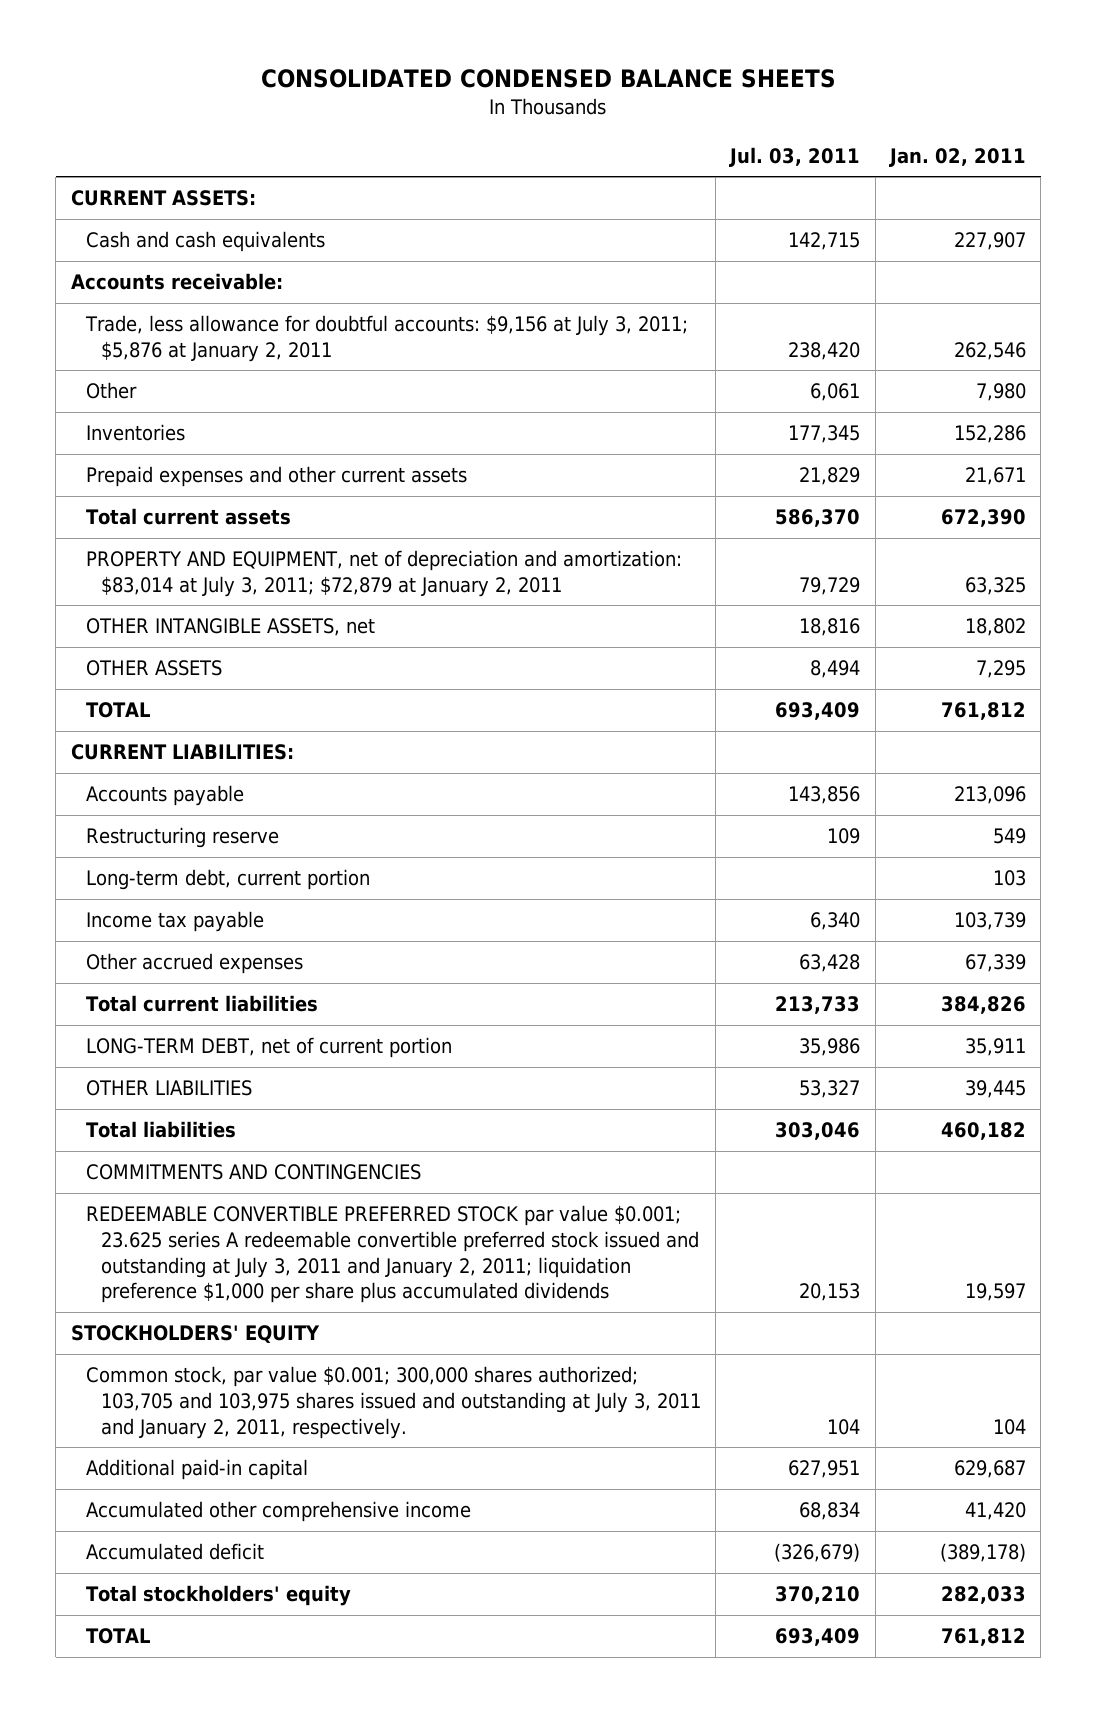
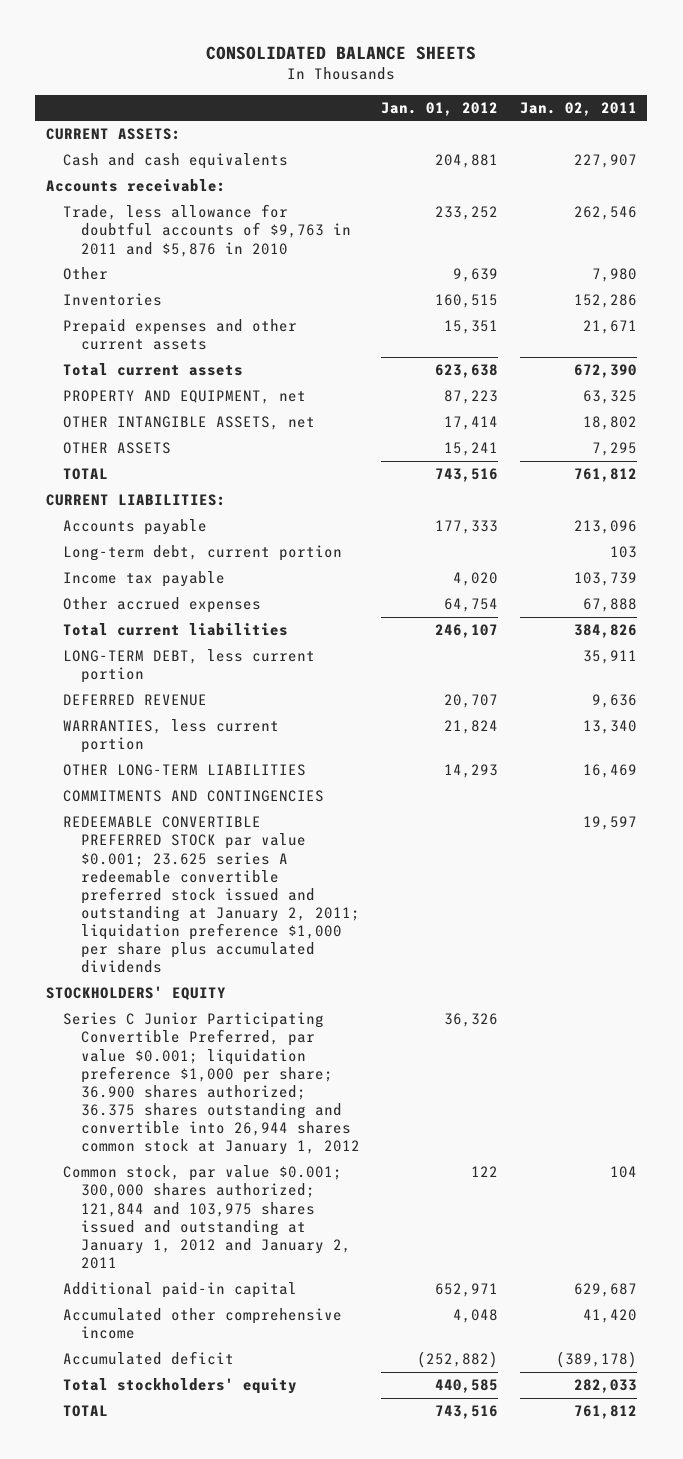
- CONSOLIDATED CONDENSED BALANCE SHEETS
+ CONSOLIDATED BALANCE SHEETS
- | Jul. 03, 2011 | Jan. 02, 2011
+ | Jan. 01, 2012 | Jan. 02, 2011
- Trade, less allowance for doubtful accounts: $9,156 at July 3, 2011; $5,876 at January 2, 2011 | 238,420 | 262,546
+ Trade, less allowance for doubtful accounts of $9,763 in 2011 and $5,876 in 2010 | 233,252 | 262,546
- PROPERTY AND EQUIPMENT, net of depreciation and amortization: $83,014 at July 3, 2011; $72,879 at January 2, 2011 | 79,729 | 63,325
+ PROPERTY AND EQUIPMENT, net | 87,223 | 63,325
- Restructuring reserve | 109 | 549
- Other accrued expenses | 63,428 | 67,339
+ Other accrued expenses | 64,754 | 67,888
- LONG-TERM DEBT, net of current portion | 35,986 | 35,911
- OTHER LIABILITIES | 53,327 | 39,445
- Total liabilities | 303,046 | 460,182
+ LONG-TERM DEBT, less current portion | | 35,911
+ DEFERRED REVENUE | 20,707 | 9,636
+ WARRANTIES, less current portion | 21,824 | 13,340
+ OTHER LONG-TERM LIABILITIES | 14,293 | 16,469
- REDEEMABLE CONVERTIBLE PREFERRED STOCK par value $0.001; 23.625 series A redeemable convertible preferred stock issued and outstanding at July 3, 2011 and January 2, 2011; liquidation preference $1,000 per share plus accumulated dividends | 20,153 | 19,597
+ REDEEMABLE CONVERTIBLE PREFERRED STOCK par value $0.001; 23.625 series A redeemable convertible preferred stock issued and outstanding at January 2, 2011; liquidation preference $1,000 per share plus accumulated dividends | | 19,597
- Common stock, par value $0.001; 300,000 shares authorized; 103,705 and 103,975 shares issued and outstanding at July 3, 2011 and January 2, 2011, respectively. | 104 | 104
+ Series C Junior Participating Convertible Preferred, par value $0.001; liquidation preference $1,000 per share; 36.900 shares authorized; 36.375 shares outstanding and convertible into 26,944 shares common stock at January 1, 2012 | 36,326 |
+ Common stock, par value $0.001; 300,000 shares authorized; 121,844 and 103,975 shares issued and outstanding at January 1, 2012 and January 2, 2011 | 122 | 104

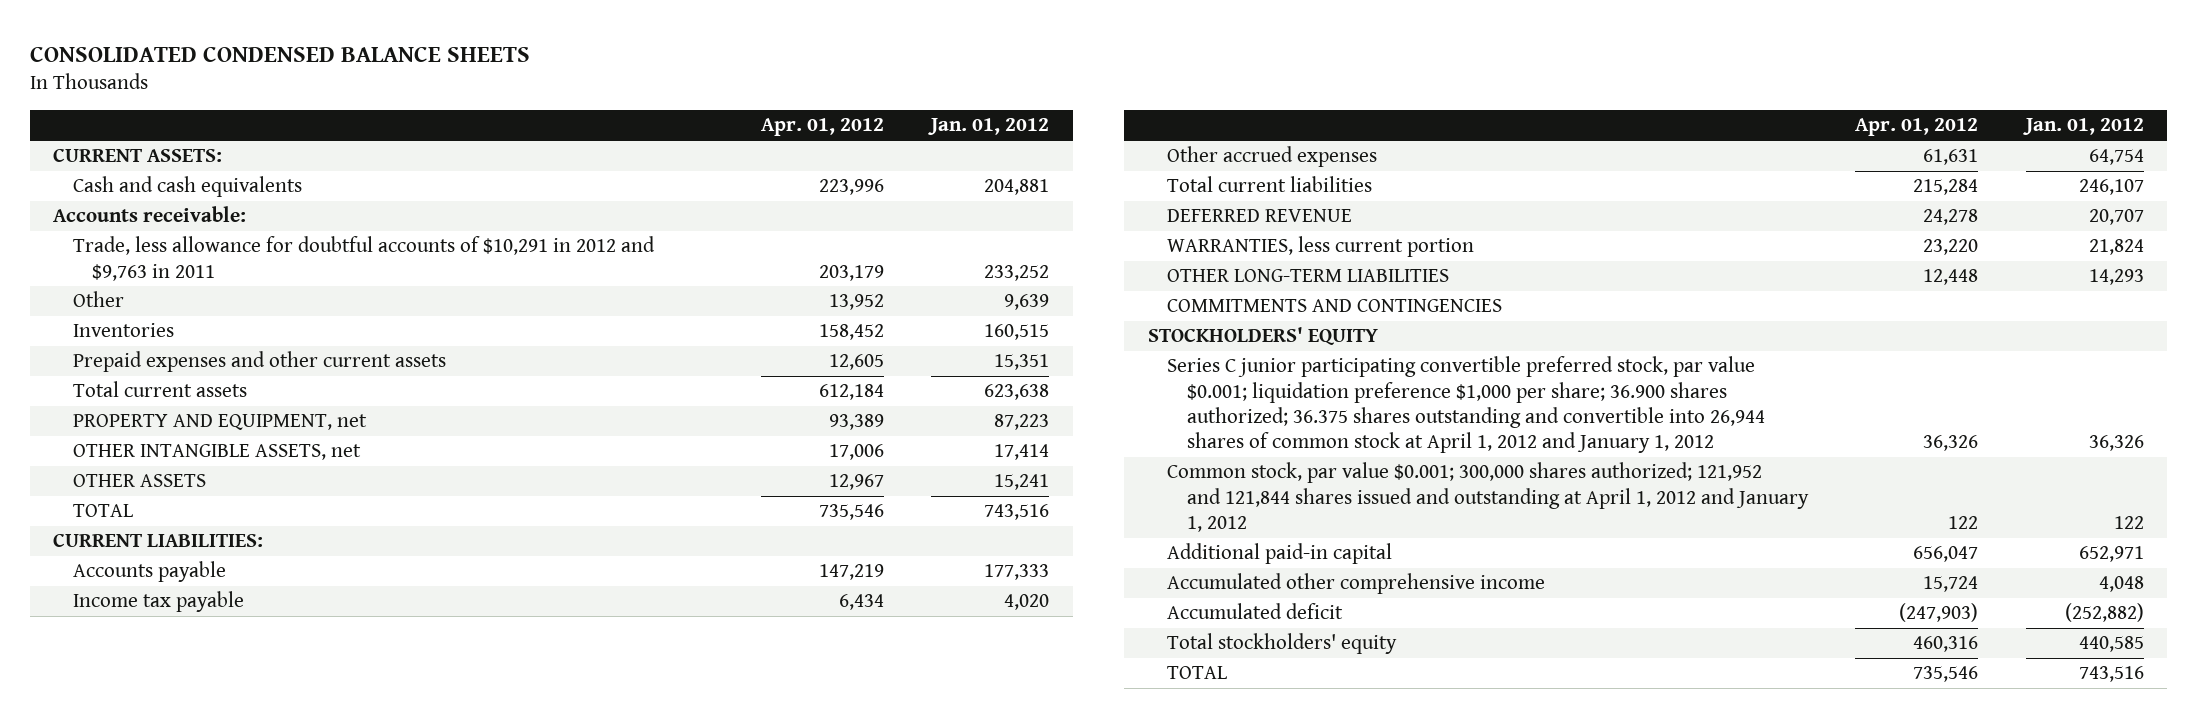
- CONSOLIDATED BALANCE SHEETS
+ CONSOLIDATED CONDENSED BALANCE SHEETS
- | Jan. 01, 2012 | Jan. 02, 2011
+ | Apr. 01, 2012 | Jan. 01, 2012
- Trade, less allowance for doubtful accounts of $9,763 in 2011 and $5,876 in 2010 | 233,252 | 262,546
+ Trade, less allowance for doubtful accounts of $10,291 in 2012 and $9,763 in 2011 | 203,179 | 233,252
- Long-term debt, current portion | | 103
- LONG-TERM DEBT, less current portion | | 35,911
- REDEEMABLE CONVERTIBLE PREFERRED STOCK par value $0.001; 23.625 series A redeemable convertible preferred stock issued and outstanding at January 2, 2011; liquidation preference $1,000 per share plus accumulated dividends | | 19,597
- Series C Junior Participating Convertible Preferred, par value $0.001; liquidation preference $1,000 per share; 36.900 shares authorized; 36.375 shares outstanding and convertible into 26,944 shares common stock at January 1, 2012 | 36,326 |
- Common stock, par value $0.001; 300,000 shares authorized; 121,844 and 103,975 shares issued and outstanding at January 1, 2012 and January 2, 2011 | 122 | 104
+ Series C junior participating convertible preferred stock, par value $0.001; liquidation preference $1,000 per share; 36.900 shares authorized; 36.375 shares outstanding and convertible into 26,944 shares of common stock at April 1, 2012 and January 1, 2012 | 36,326 | 36,326
+ Common stock, par value $0.001; 300,000 shares authorized; 121,952 and 121,844 shares issued and outstanding at April 1, 2012 and January 1, 2012 | 122 | 122

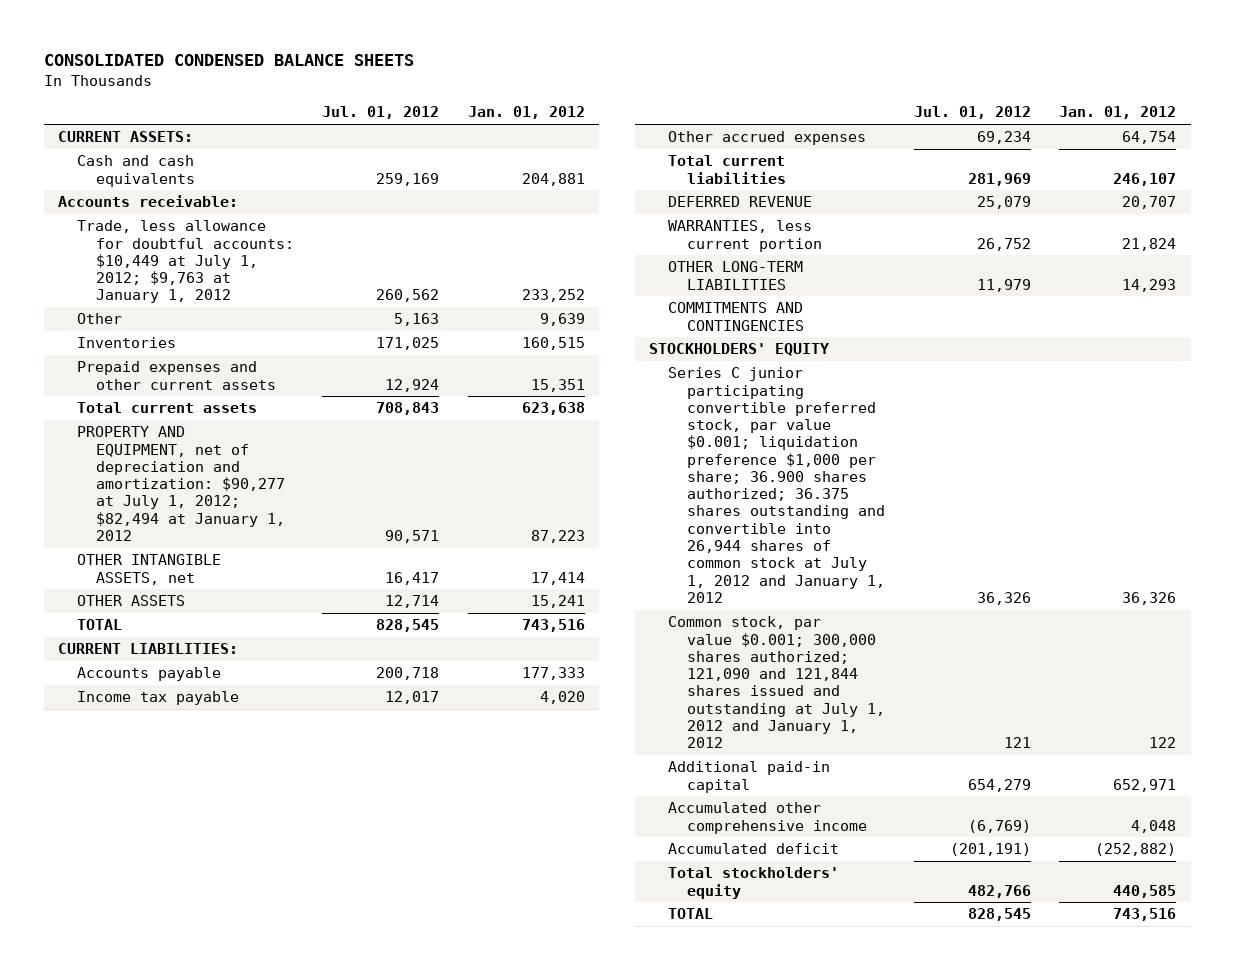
- | Apr. 01, 2012 | Jan. 01, 2012
+ | Jul. 01, 2012 | Jan. 01, 2012
- Trade, less allowance for doubtful accounts of $10,291 in 2012 and $9,763 in 2011 | 203,179 | 233,252
+ Trade, less allowance for doubtful accounts: $10,449 at July 1, 2012; $9,763 at January 1, 2012 | 260,562 | 233,252
- PROPERTY AND EQUIPMENT, net | 93,389 | 87,223
+ PROPERTY AND EQUIPMENT, net of depreciation and amortization: $90,277 at July 1, 2012; $82,494 at January 1, 2012 | 90,571 | 87,223
- Series C junior participating convertible preferred stock, par value $0.001; liquidation preference $1,000 per share; 36.900 shares authorized; 36.375 shares outstanding and convertible into 26,944 shares of common stock at April 1, 2012 and January 1, 2012 | 36,326 | 36,326
- Common stock, par value $0.001; 300,000 shares authorized; 121,952 and 121,844 shares issued and outstanding at April 1, 2012 and January 1, 2012 | 122 | 122
+ Series C junior participating convertible preferred stock, par value $0.001; liquidation preference $1,000 per share; 36.900 shares authorized; 36.375 shares outstanding and convertible into 26,944 shares of common stock at July 1, 2012 and January 1, 2012 | 36,326 | 36,326
+ Common stock, par value $0.001; 300,000 shares authorized; 121,090 and 121,844 shares issued and outstanding at July 1, 2012 and January 1, 2012 | 121 | 122

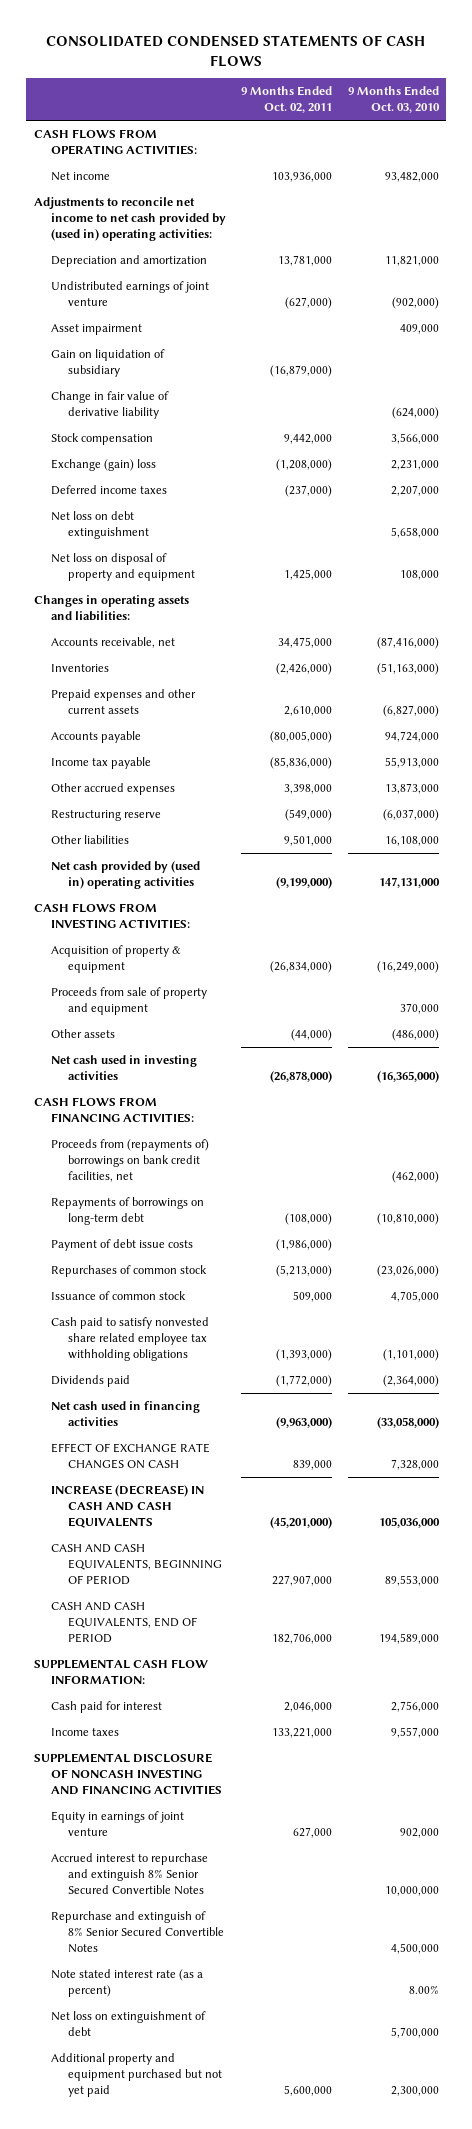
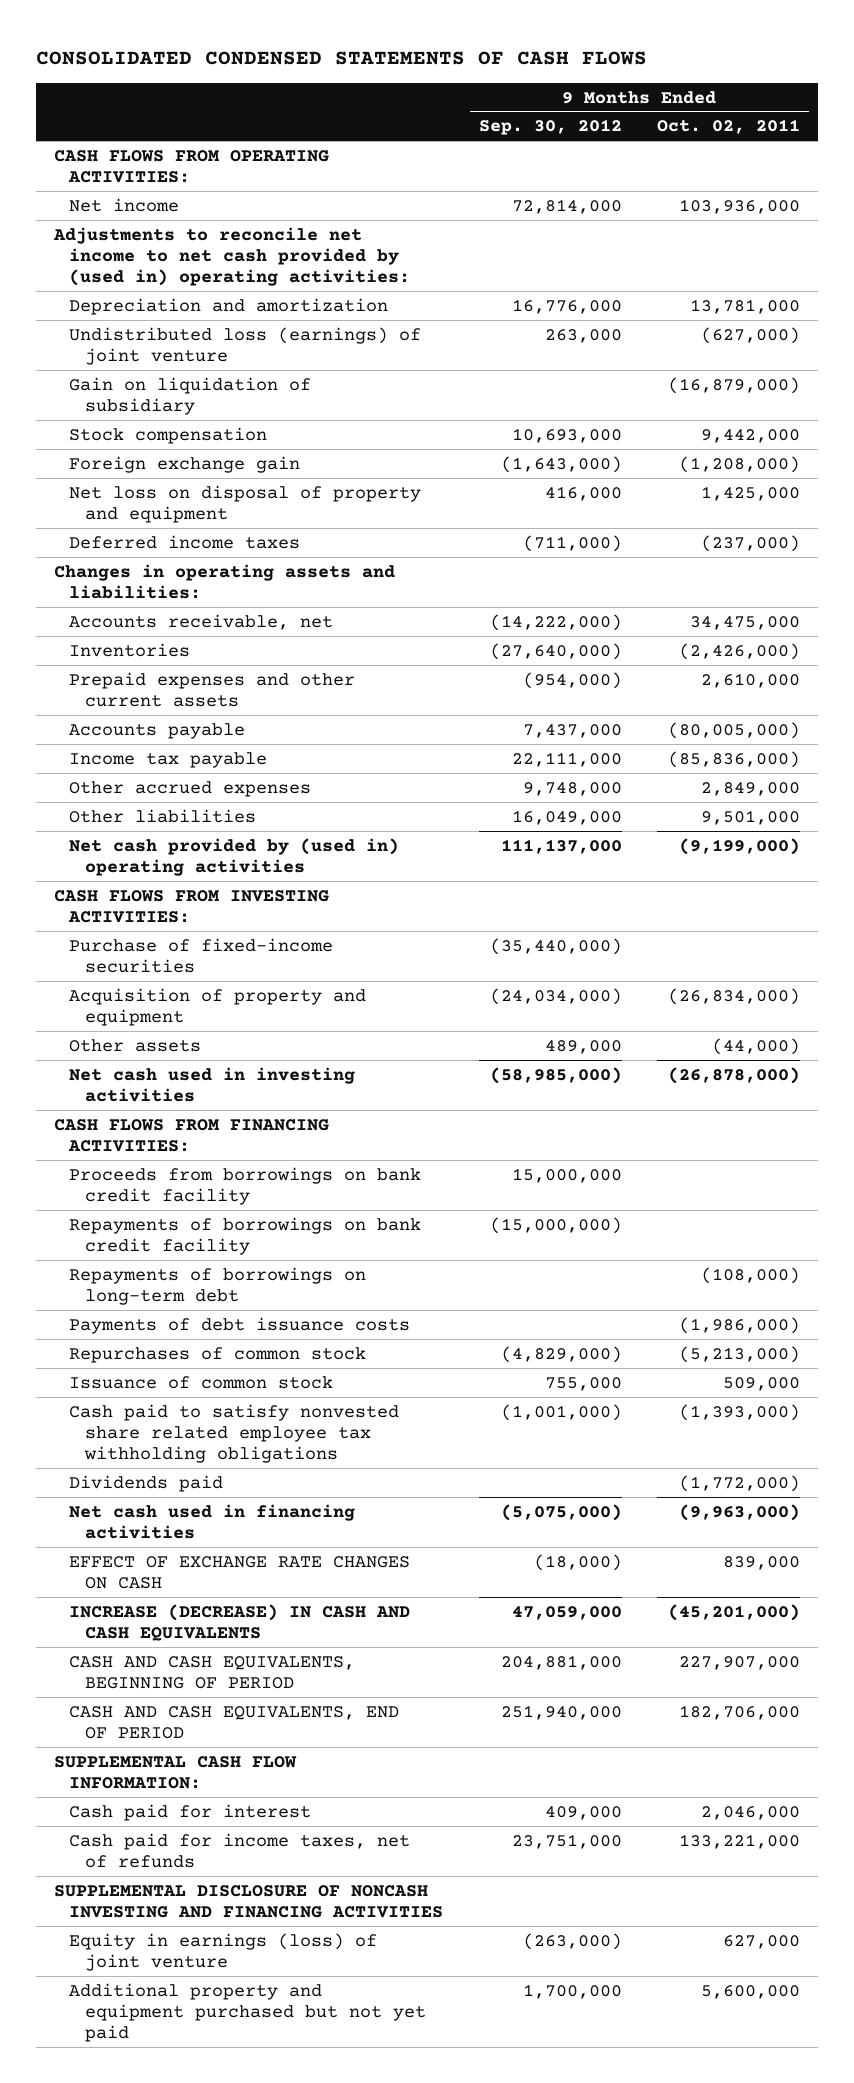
- | 9 Months Ended Oct. 02, 2011 | 9 Months Ended Oct. 03, 2010
+ | 9 Months Ended Sep. 30, 2012 | 9 Months Ended Oct. 02, 2011
- Undistributed earnings of joint venture | (627,000) | (902,000)
- Asset impairment | | 409,000
+ Undistributed loss (earnings) of joint venture | 263,000 | (627,000)
- Change in fair value of derivative liability | | (624,000)
- Exchange (gain) loss | (1,208,000) | 2,231,000
- Net loss on debt extinguishment | | 5,658,000
+ Foreign exchange gain | (1,643,000) | (1,208,000)
moved down: Deferred income taxes | (711,000) | (237,000)
- Other accrued expenses | 3,398,000 | 13,873,000
- Restructuring reserve | (549,000) | (6,037,000)
+ Other accrued expenses | 9,748,000 | 2,849,000
- Acquisition of property & equipment | (26,834,000) | (16,249,000)
- Proceeds from sale of property and equipment | | 370,000
+ Purchase of fixed-income securities | (35,440,000) |
+ Acquisition of property and equipment | (24,034,000) | (26,834,000)
- Proceeds from (repayments of) borrowings on bank credit facilities, net | | (462,000)
+ Proceeds from borrowings on bank credit facility | 15,000,000 |
+ Repayments of borrowings on bank credit facility | (15,000,000) |
- Payment of debt issue costs | (1,986,000) |
+ Payments of debt issuance costs | | (1,986,000)
- Income taxes | 133,221,000 | 9,557,000
+ Cash paid for income taxes, net of refunds | 23,751,000 | 133,221,000
- Equity in earnings of joint venture | 627,000 | 902,000
- Accrued interest to repurchase and extinguish 8% Senior Secured Convertible Notes | | 10,000,000
- Repurchase and extinguish of 8% Senior Secured Convertible Notes | | 4,500,000
- Note stated interest rate (as a percent) | | 8.00%
- Net loss on extinguishment of debt | | 5,700,000
+ Equity in earnings (loss) of joint venture | (263,000) | 627,000

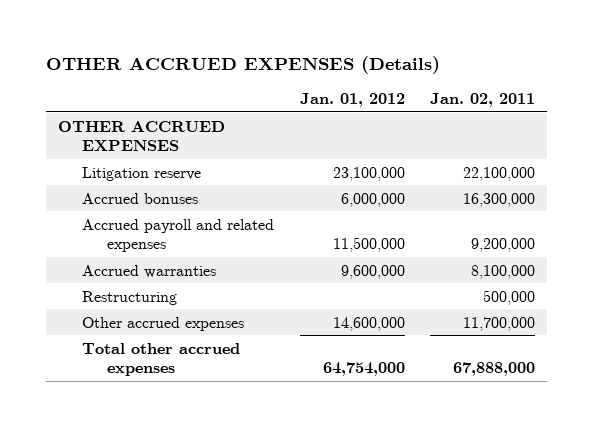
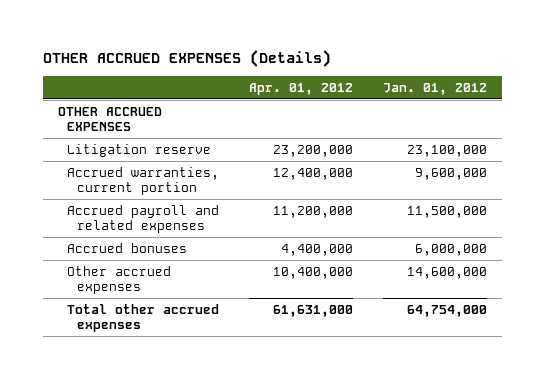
- | Jan. 01, 2012 | Jan. 02, 2011
+ | Apr. 01, 2012 | Jan. 01, 2012
+ Accrued warranties, current portion | 12,400,000 | 9,600,000
- Accrued warranties | 9,600,000 | 8,100,000
- Restructuring | | 500,000
moved down: Accrued bonuses | 4,400,000 | 6,000,000

